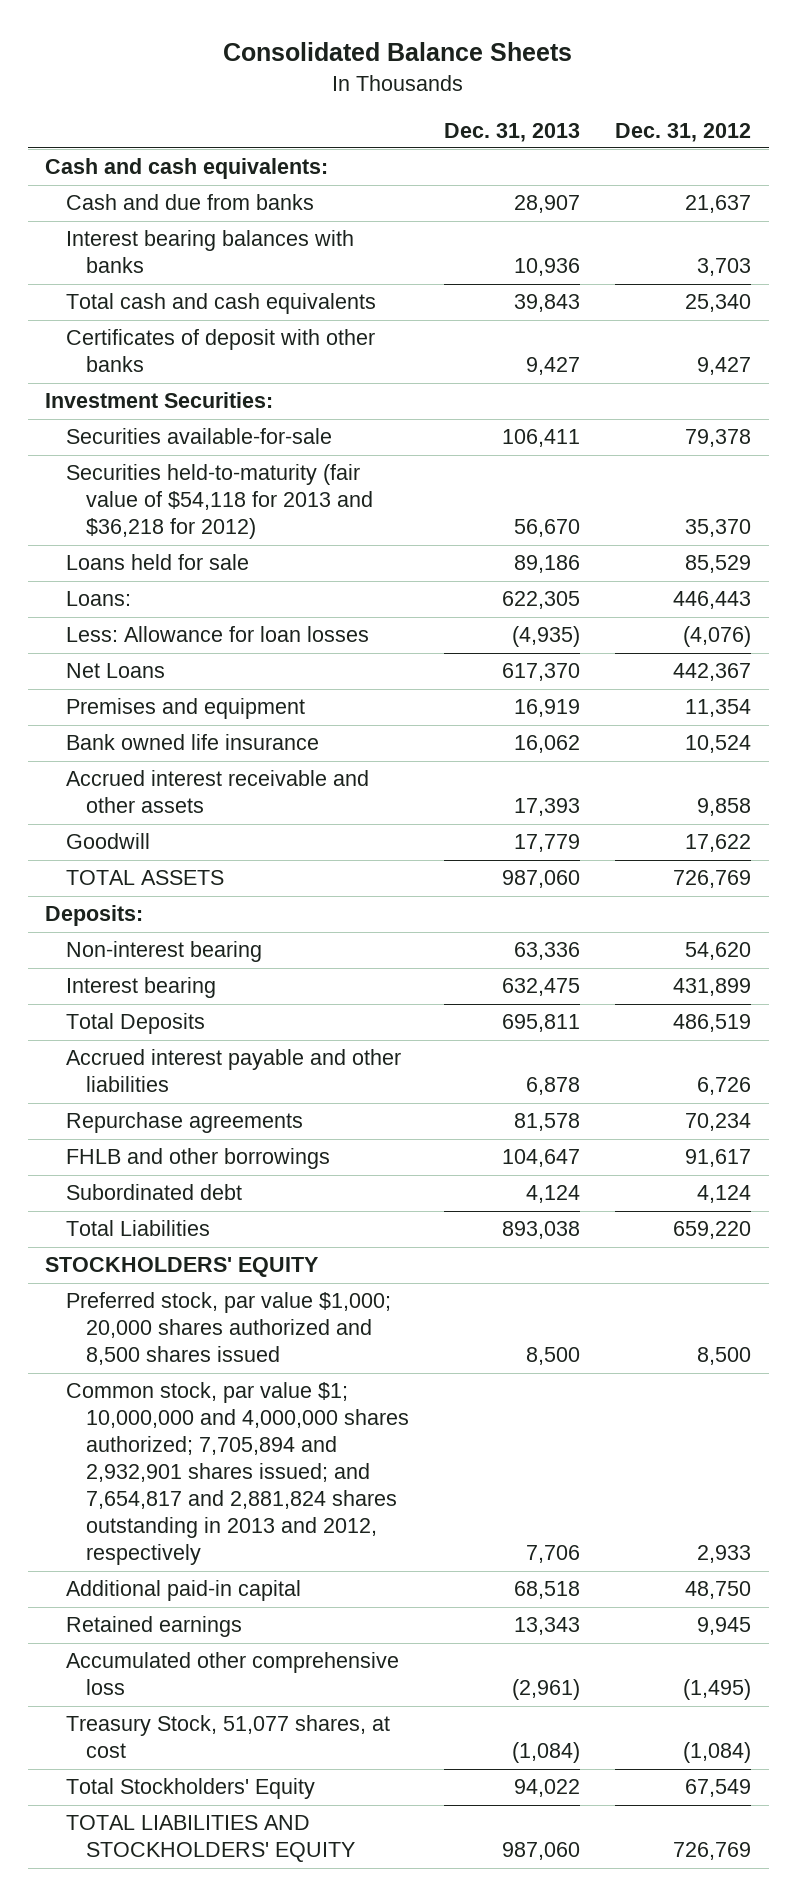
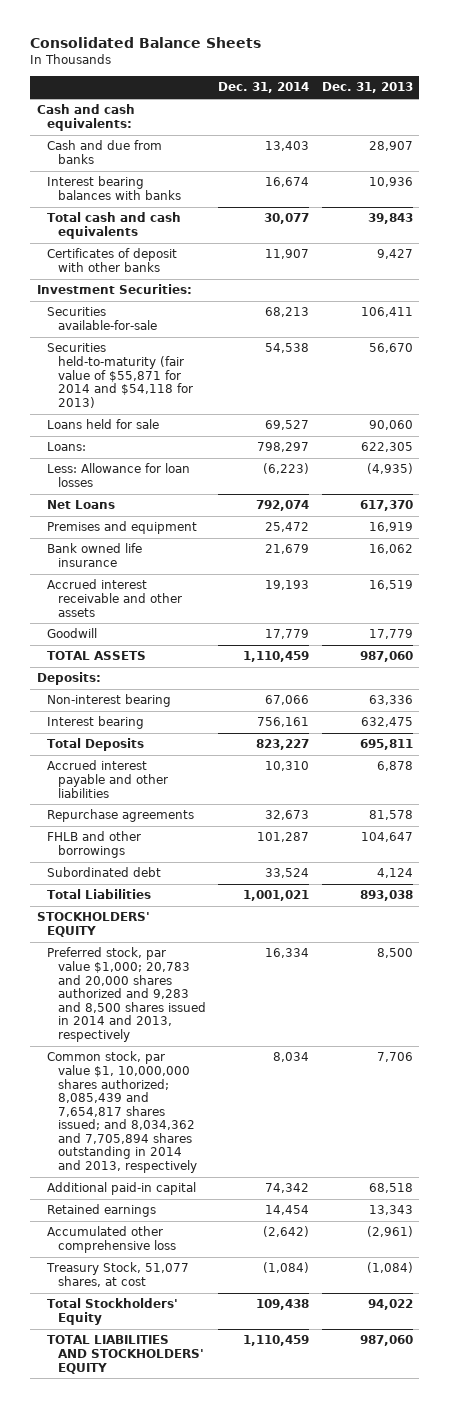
- | Dec. 31, 2013 | Dec. 31, 2012
+ | Dec. 31, 2014 | Dec. 31, 2013
- Securities held-to-maturity (fair value of $54,118 for 2013 and $36,218 for 2012) | 56,670 | 35,370
- Loans held for sale | 89,186 | 85,529
+ Securities held-to-maturity (fair value of $55,871 for 2014 and $54,118 for 2013) | 54,538 | 56,670
+ Loans held for sale | 69,527 | 90,060
- Accrued interest receivable and other assets | 17,393 | 9,858
+ Accrued interest receivable and other assets | 19,193 | 16,519
- Preferred stock, par value $1,000; 20,000 shares authorized and 8,500 shares issued | 8,500 | 8,500
- Common stock, par value $1; 10,000,000 and 4,000,000 shares authorized; 7,705,894 and 2,932,901 shares issued; and 7,654,817 and 2,881,824 shares outstanding in 2013 and 2012, respectively | 7,706 | 2,933
+ Preferred stock, par value $1,000; 20,783 and 20,000 shares authorized and 9,283 and 8,500 shares issued in 2014 and 2013, respectively | 16,334 | 8,500
+ Common stock, par value $1, 10,000,000 shares authorized; 8,085,439 and 7,654,817 shares issued; and 8,034,362 and 7,705,894 shares outstanding in 2014 and 2013, respectively | 8,034 | 7,706

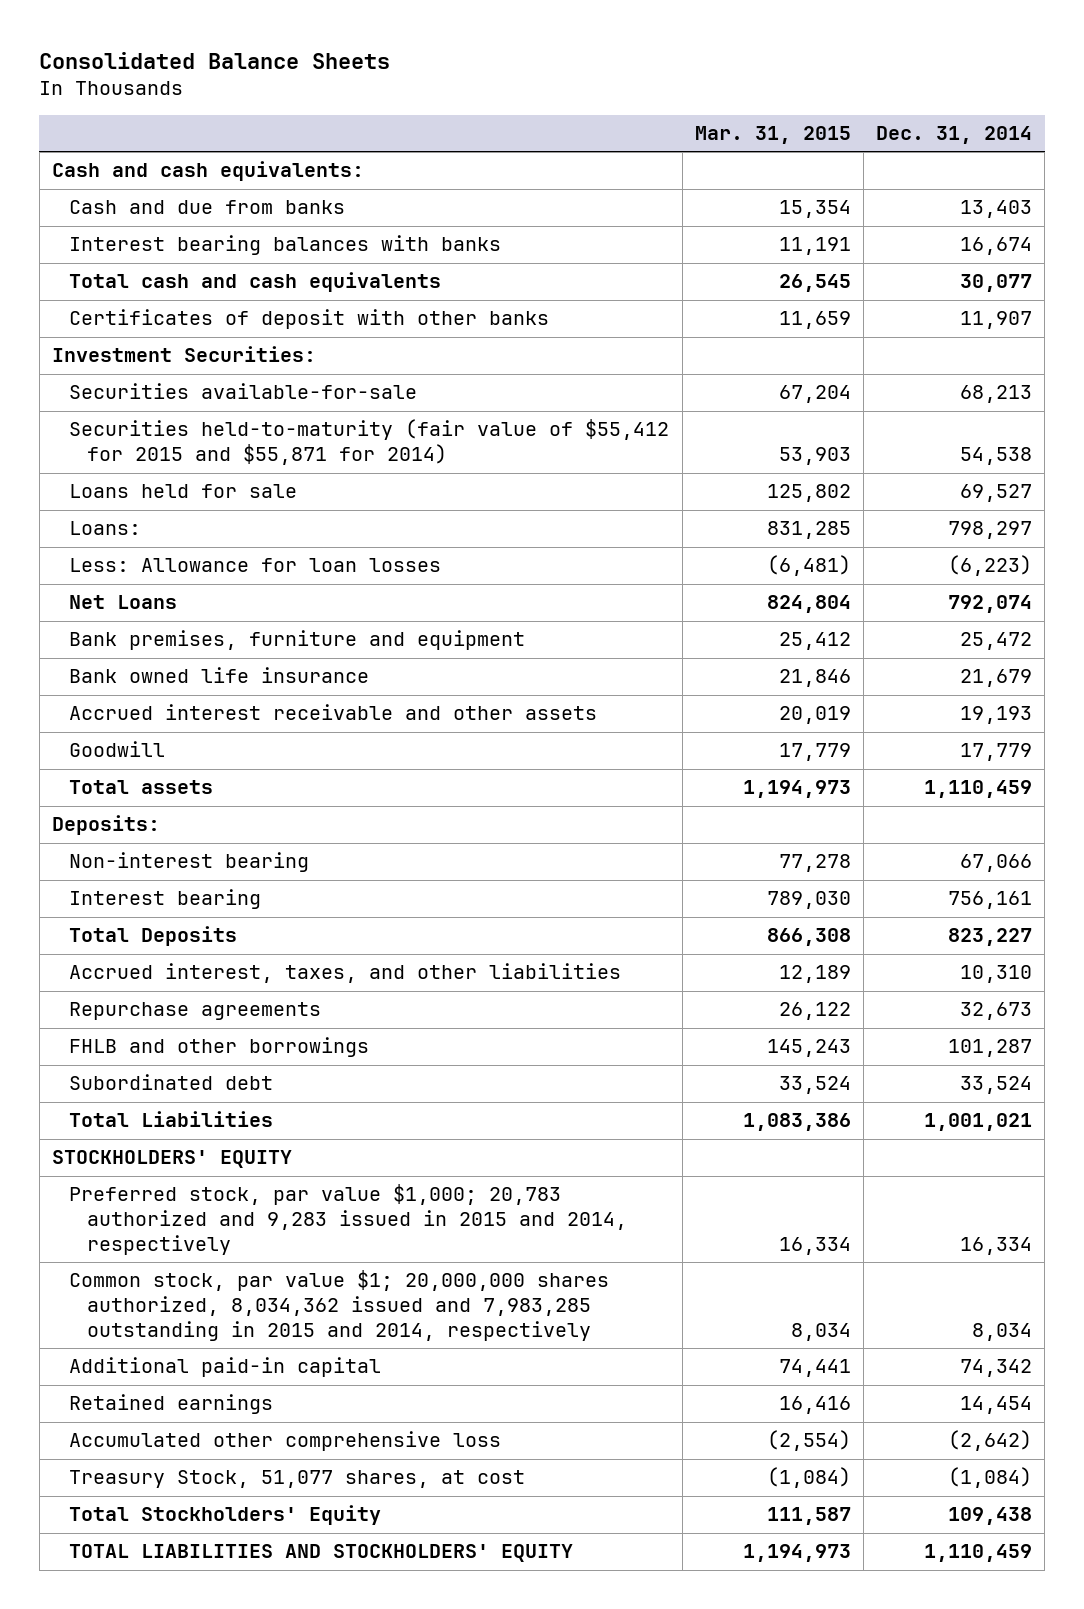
- | Dec. 31, 2014 | Dec. 31, 2013
+ | Mar. 31, 2015 | Dec. 31, 2014
- Securities held-to-maturity (fair value of $55,871 for 2014 and $54,118 for 2013) | 54,538 | 56,670
+ Securities held-to-maturity (fair value of $55,412 for 2015 and $55,871 for 2014) | 53,903 | 54,538
- Premises and equipment | 25,472 | 16,919
+ Bank premises, furniture and equipment | 25,412 | 25,472
- TOTAL ASSETS | 1,110,459 | 987,060
+ Total assets | 1,194,973 | 1,110,459
- Accrued interest payable and other liabilities | 10,310 | 6,878
+ Accrued interest, taxes, and other liabilities | 12,189 | 10,310
- Preferred stock, par value $1,000; 20,783 and 20,000 shares authorized and 9,283 and 8,500 shares issued in 2014 and 2013, respectively | 16,334 | 8,500
- Common stock, par value $1, 10,000,000 shares authorized; 8,085,439 and 7,654,817 shares issued; and 8,034,362 and 7,705,894 shares outstanding in 2014 and 2013, respectively | 8,034 | 7,706
+ Preferred stock, par value $1,000; 20,783 authorized and 9,283 issued in 2015 and 2014, respectively | 16,334 | 16,334
+ Common stock, par value $1; 20,000,000 shares authorized, 8,034,362 issued and 7,983,285 outstanding in 2015 and 2014, respectively | 8,034 | 8,034

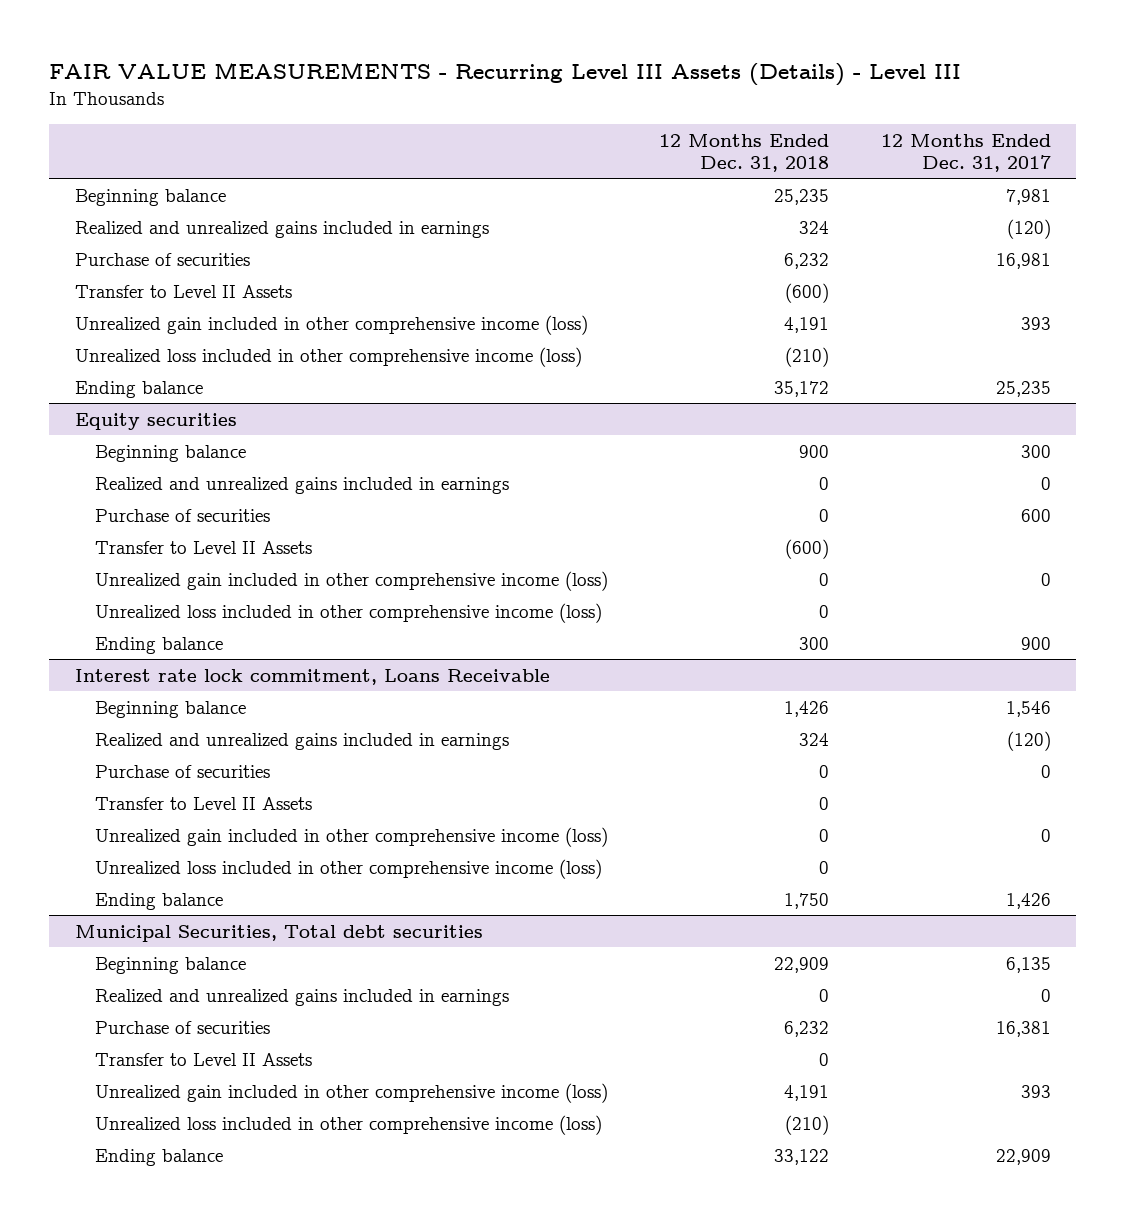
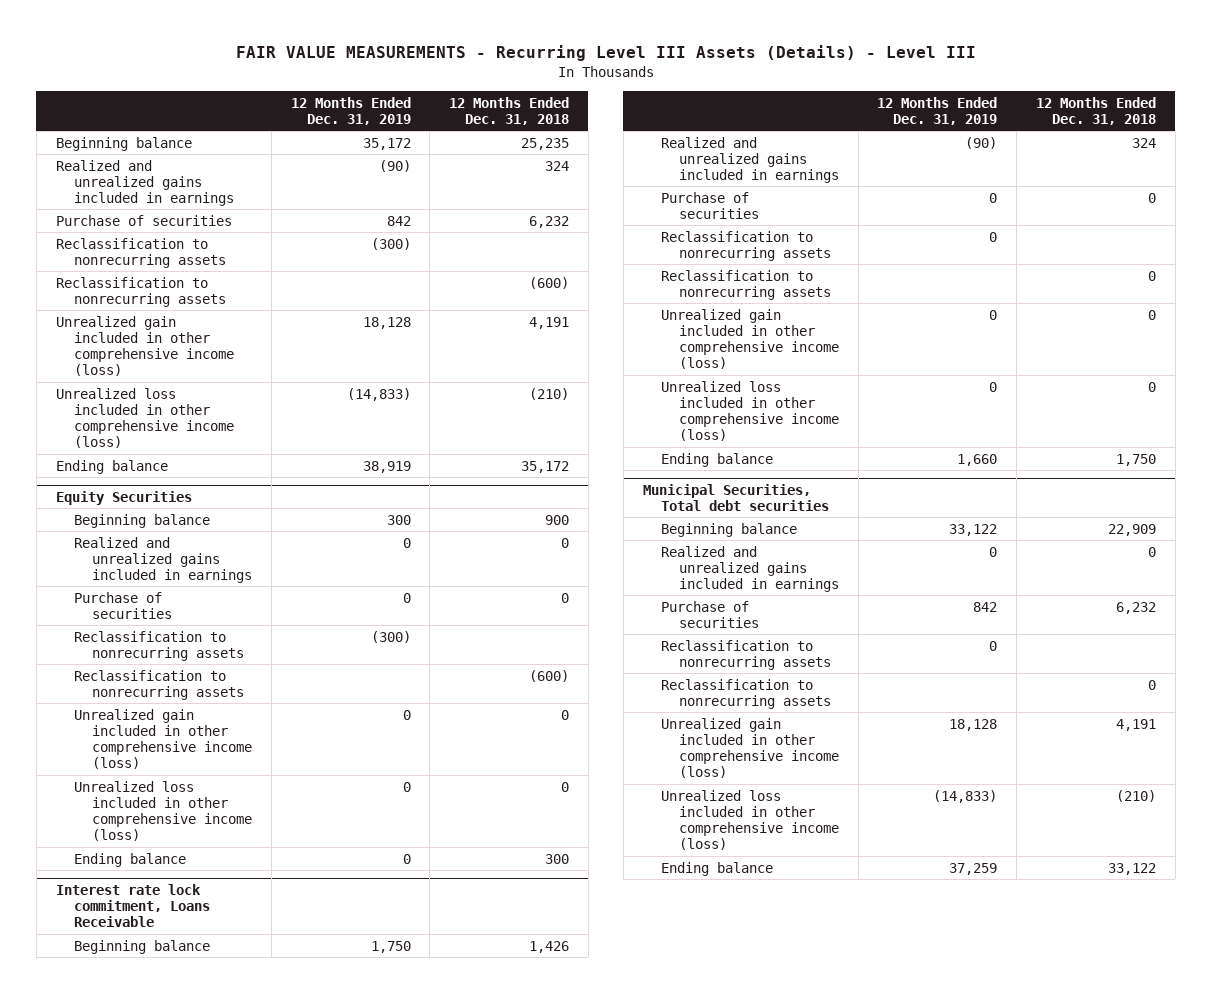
- | 12 Months Ended Dec. 31, 2018 | 12 Months Ended Dec. 31, 2017
+ | 12 Months Ended Dec. 31, 2019 | 12 Months Ended Dec. 31, 2018
- Transfer to Level II Assets | (600) |
+ Reclassification to nonrecurring assets | (300) |
+ Reclassification to nonrecurring assets | | (600)
- Equity securities
+ Equity Securities
- Transfer to Level II Assets | (600) |
+ Reclassification to nonrecurring assets | (300) |
+ Reclassification to nonrecurring assets | | (600)
@ Interest rate lock commitment, Loans Receivable
- Transfer to Level II Assets | 0 |
+ Reclassification to nonrecurring assets | 0 |
+ Reclassification to nonrecurring assets | | 0
@ Municipal Securities, Total debt securities
- Transfer to Level II Assets | 0 |
+ Reclassification to nonrecurring assets | 0 |
+ Reclassification to nonrecurring assets | | 0

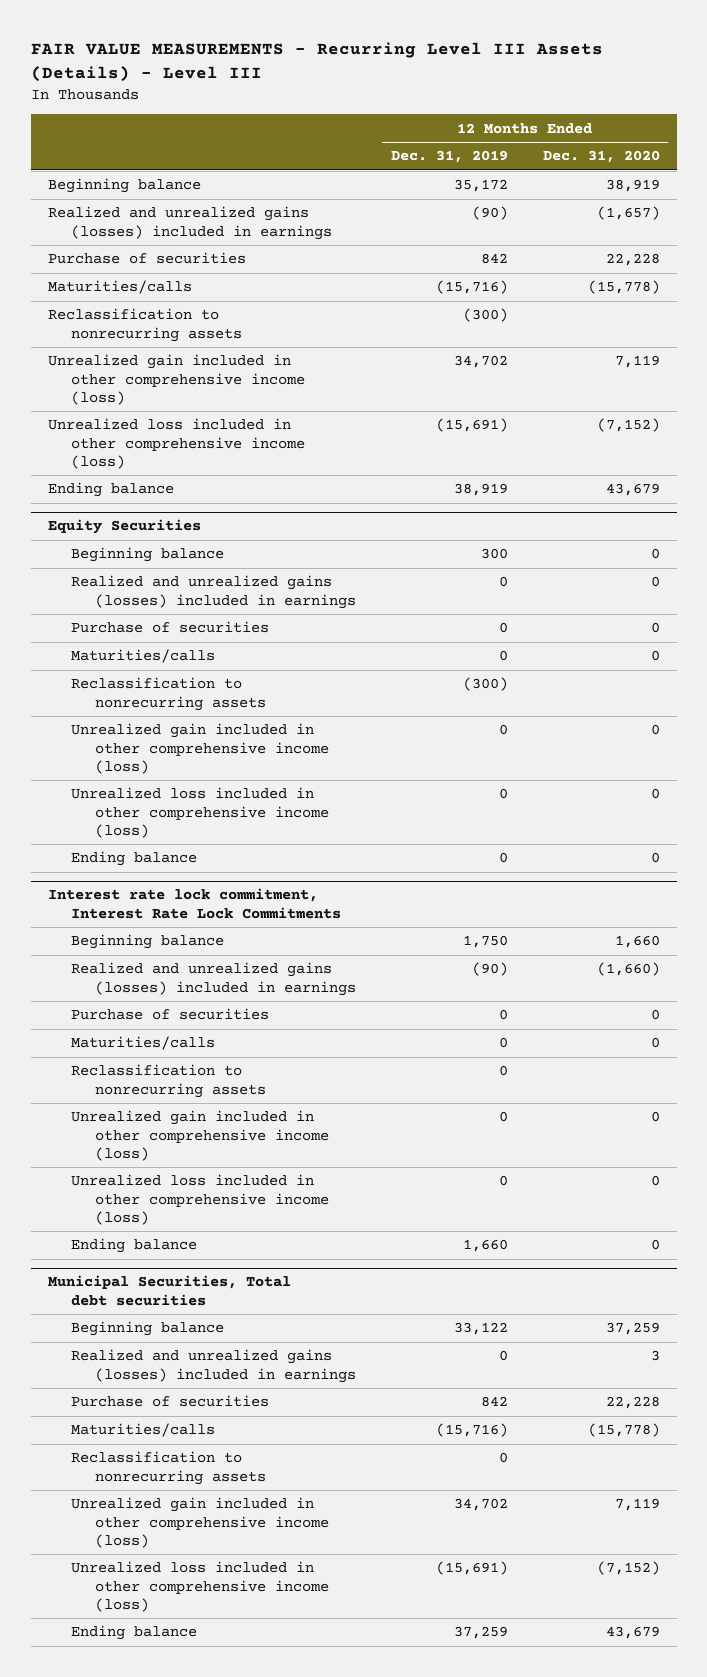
- | 12 Months Ended Dec. 31, 2019 | 12 Months Ended Dec. 31, 2018
+ | 12 Months Ended Dec. 31, 2019 | 12 Months Ended Dec. 31, 2020
- Realized and unrealized gains included in earnings | (90) | 324
+ Realized and unrealized gains (losses) included in earnings | (90) | (1,657)
+ Maturities/calls | (15,716) | (15,778)
- Reclassification to nonrecurring assets | | (600)
- Unrealized gain included in other comprehensive income (loss) | 18,128 | 4,191
- Unrealized loss included in other comprehensive income (loss) | (14,833) | (210)
+ Unrealized gain included in other comprehensive income (loss) | 34,702 | 7,119
+ Unrealized loss included in other comprehensive income (loss) | (15,691) | (7,152)
@ Equity Securities
- Realized and unrealized gains included in earnings | 0 | 0
+ Realized and unrealized gains (losses) included in earnings | 0 | 0
+ Maturities/calls | 0 | 0
- Reclassification to nonrecurring assets | | (600)
- Interest rate lock commitment, Loans Receivable
+ Interest rate lock commitment, Interest Rate Lock Commitments
- Realized and unrealized gains included in earnings | (90) | 324
+ Realized and unrealized gains (losses) included in earnings | (90) | (1,660)
+ Maturities/calls | 0 | 0
- Reclassification to nonrecurring assets | | 0
@ Municipal Securities, Total debt securities
- Realized and unrealized gains included in earnings | 0 | 0
+ Realized and unrealized gains (losses) included in earnings | 0 | 3
+ Maturities/calls | (15,716) | (15,778)
- Reclassification to nonrecurring assets | | 0
- Unrealized gain included in other comprehensive income (loss) | 18,128 | 4,191
- Unrealized loss included in other comprehensive income (loss) | (14,833) | (210)
+ Unrealized gain included in other comprehensive income (loss) | 34,702 | 7,119
+ Unrealized loss included in other comprehensive income (loss) | (15,691) | (7,152)

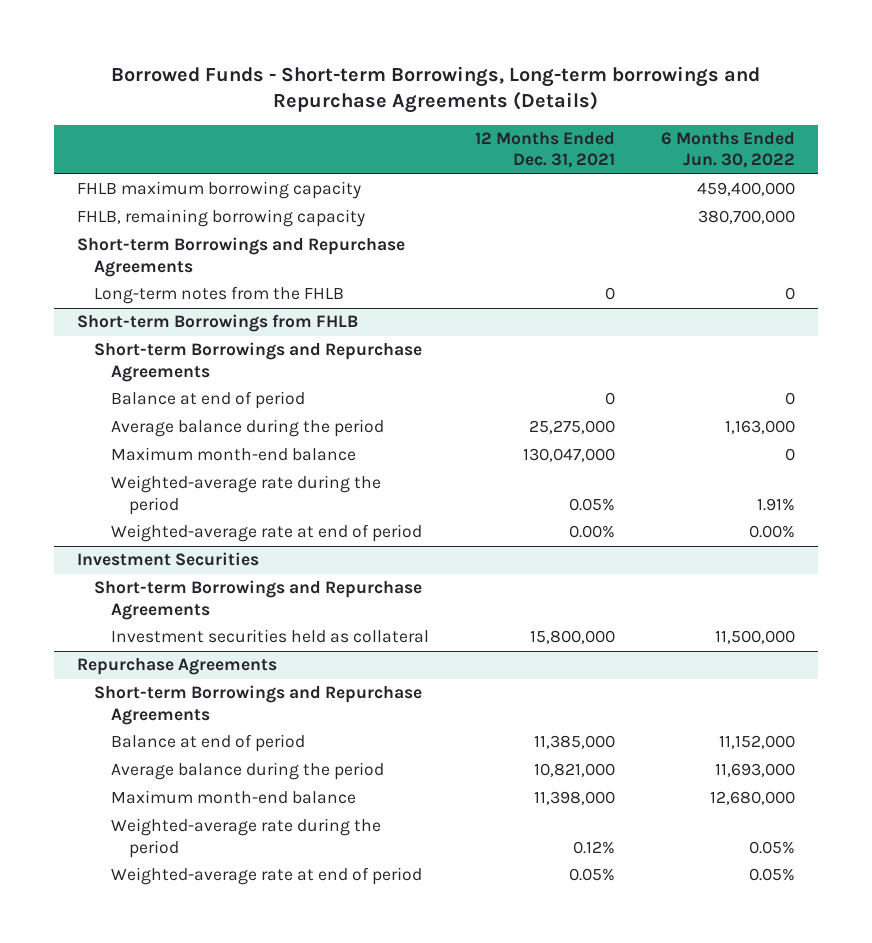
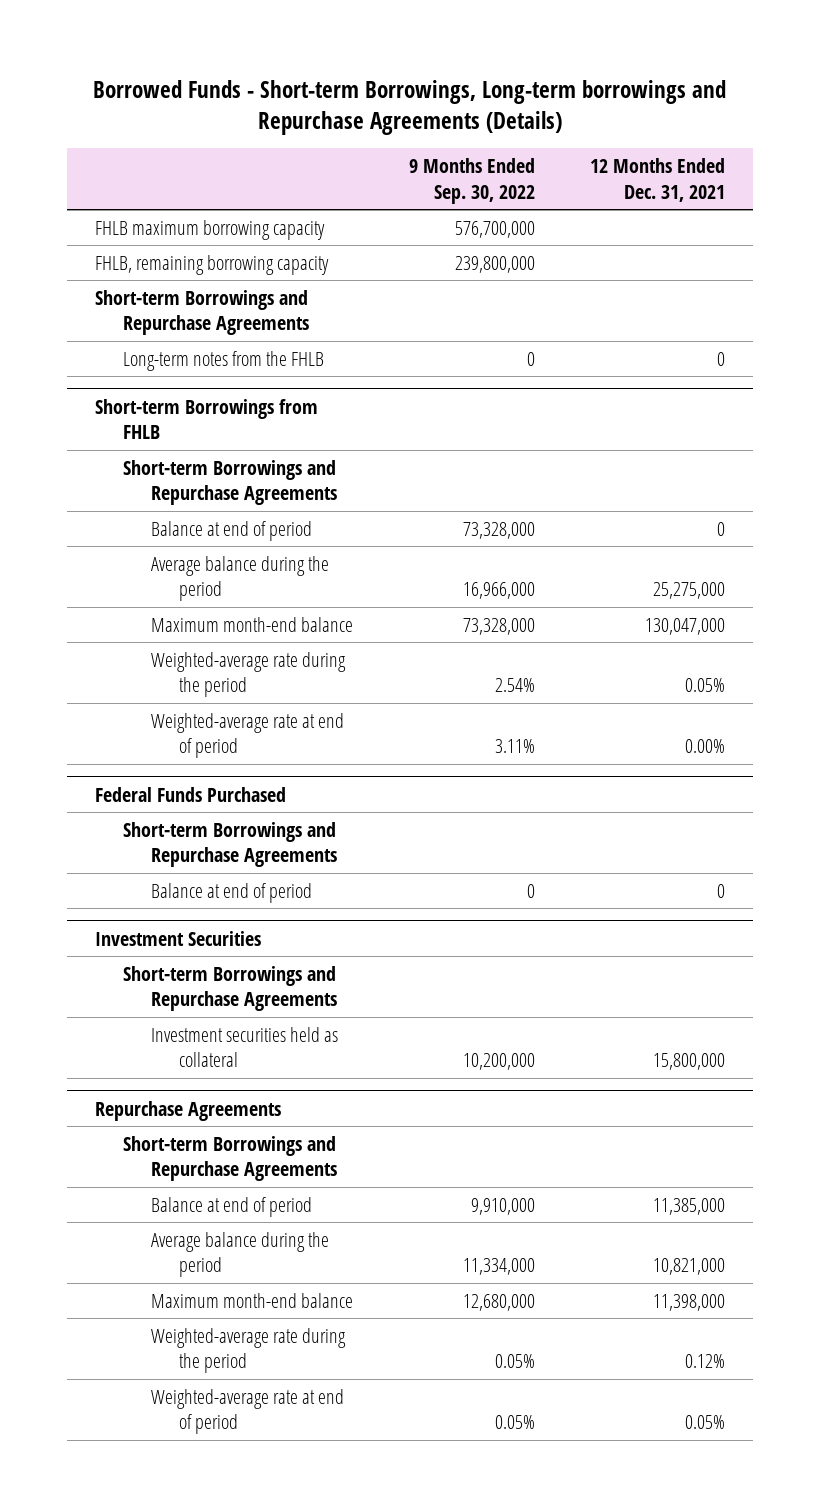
- | 12 Months Ended Dec. 31, 2021 | 6 Months Ended Jun. 30, 2022
+ | 9 Months Ended Sep. 30, 2022 | 12 Months Ended Dec. 31, 2021
+ Federal Funds Purchased
+ Short-term Borrowings and Repurchase Agreements
+ Balance at end of period | 0 | 0

